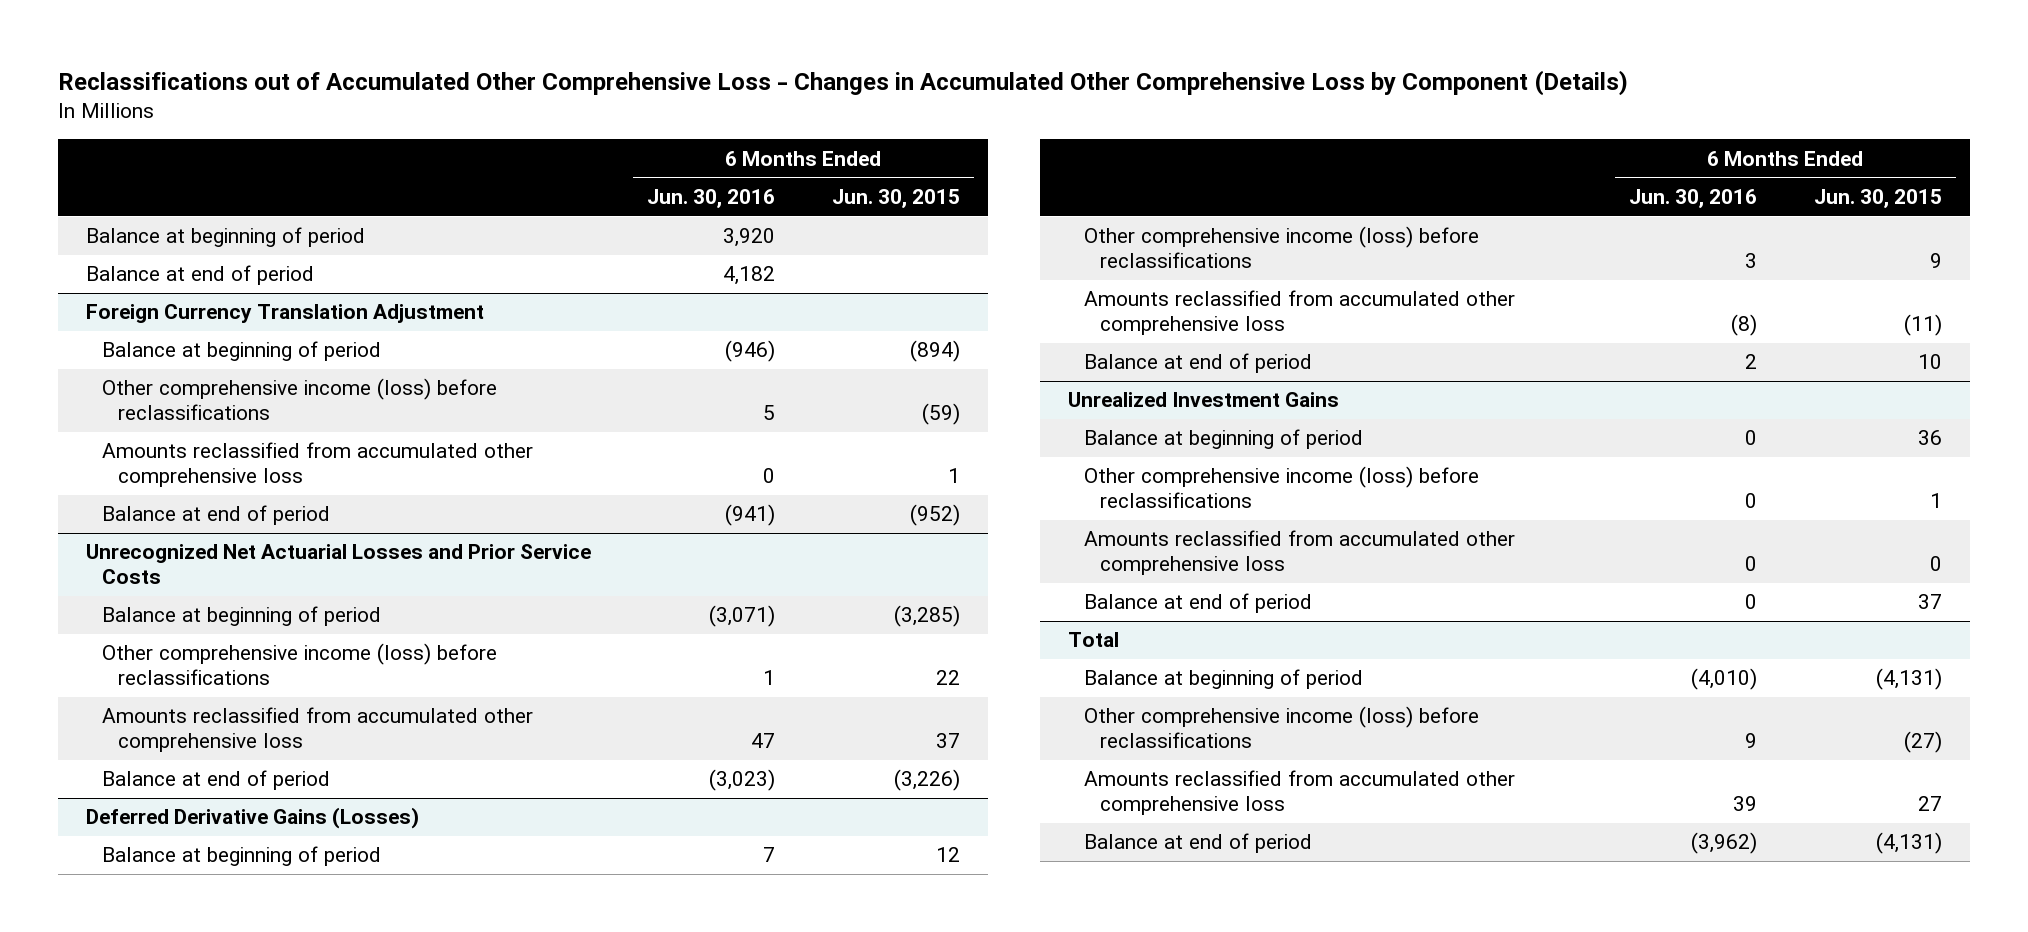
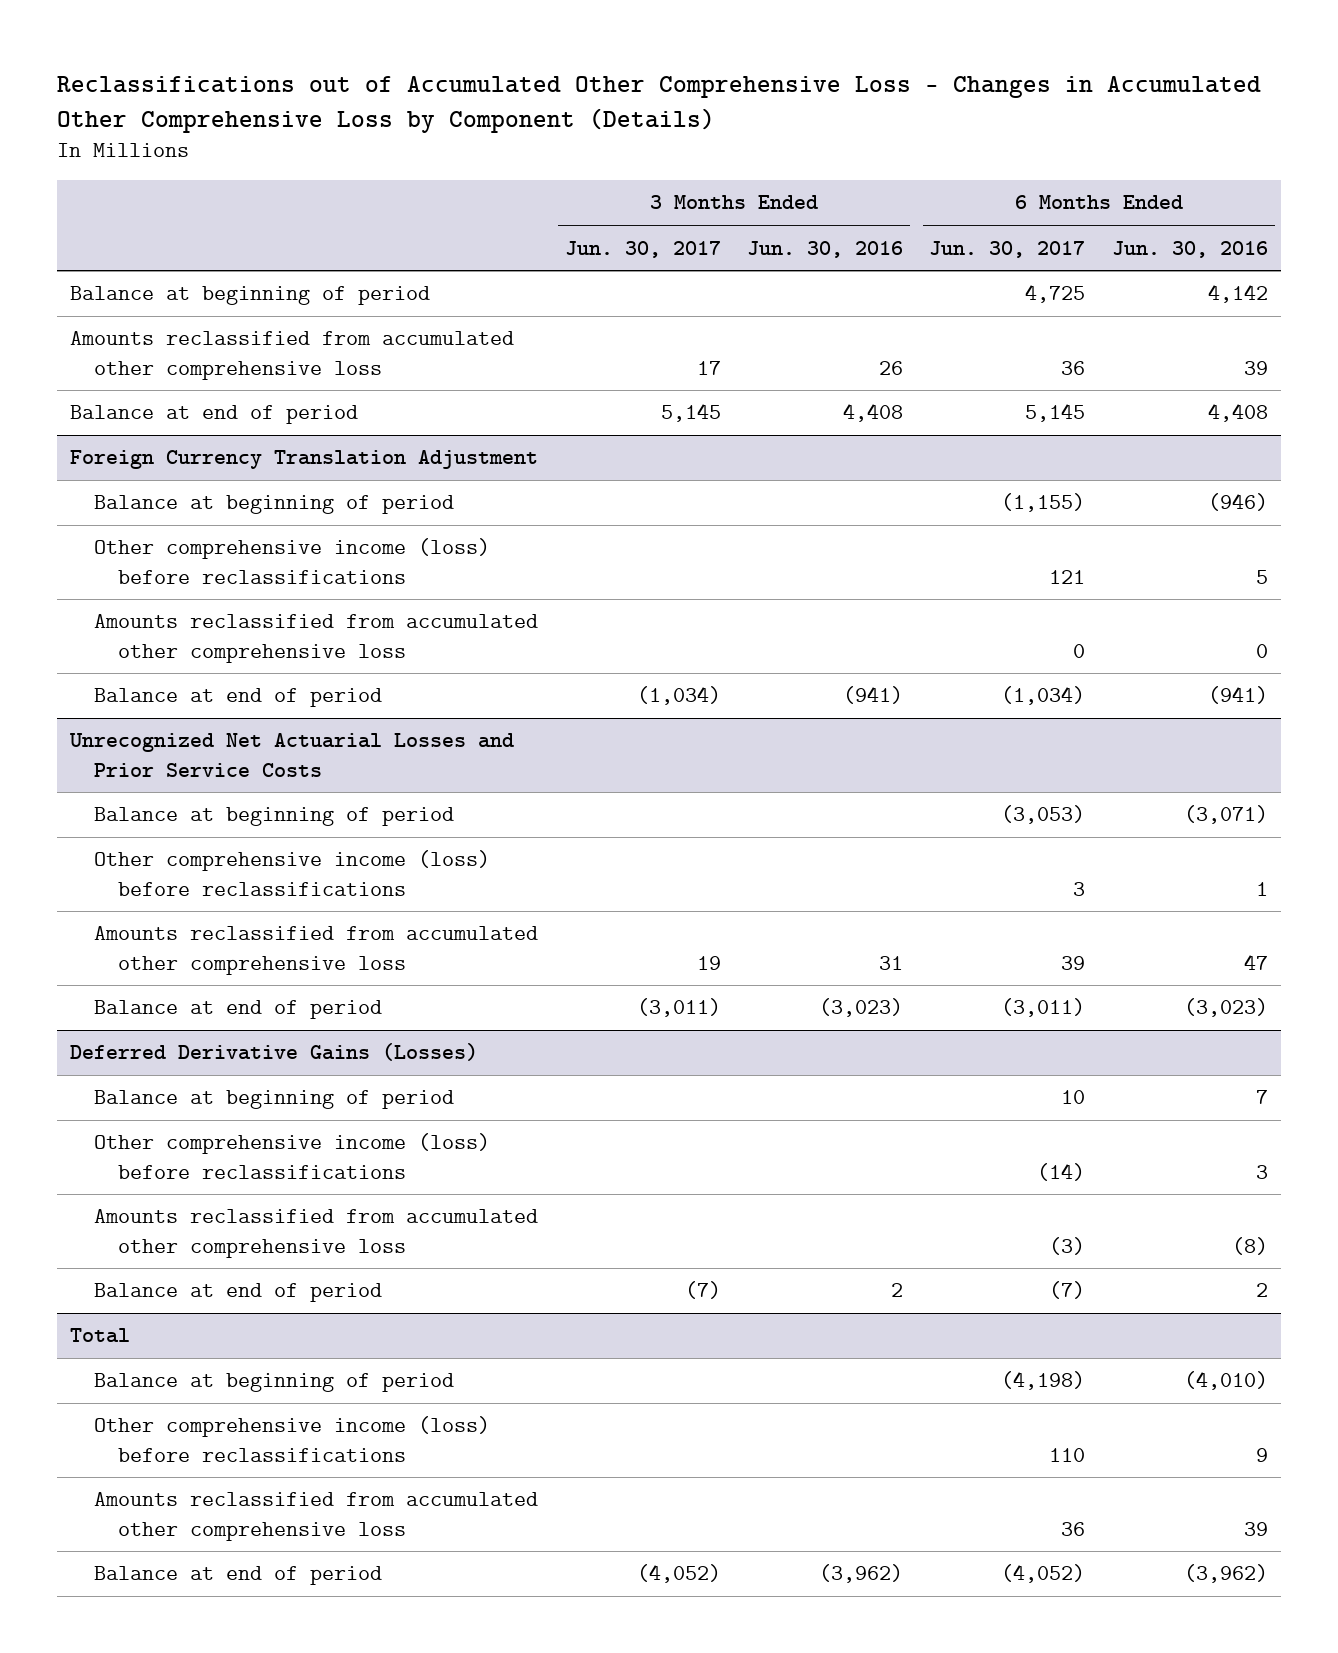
- | 6 Months Ended Jun. 30, 2016 | 6 Months Ended Jun. 30, 2015
+ | 3 Months Ended Jun. 30, 2017 | 3 Months Ended Jun. 30, 2016 | 6 Months Ended Jun. 30, 2017 | 6 Months Ended Jun. 30, 2016
- Balance at beginning of period | 3,920 |
- Balance at end of period | 4,182 |
+ Balance at beginning of period | | | 4,725 | 4,142
+ Amounts reclassified from accumulated other comprehensive loss | 17 | 26 | 36 | 39
+ Balance at end of period | 5,145 | 4,408 | 5,145 | 4,408
- Unrealized Investment Gains
- Balance at beginning of period | 0 | 36
- Other comprehensive income (loss) before reclassifications | 0 | 1
- Amounts reclassified from accumulated other comprehensive loss | 0 | 0
- Balance at end of period | 0 | 37

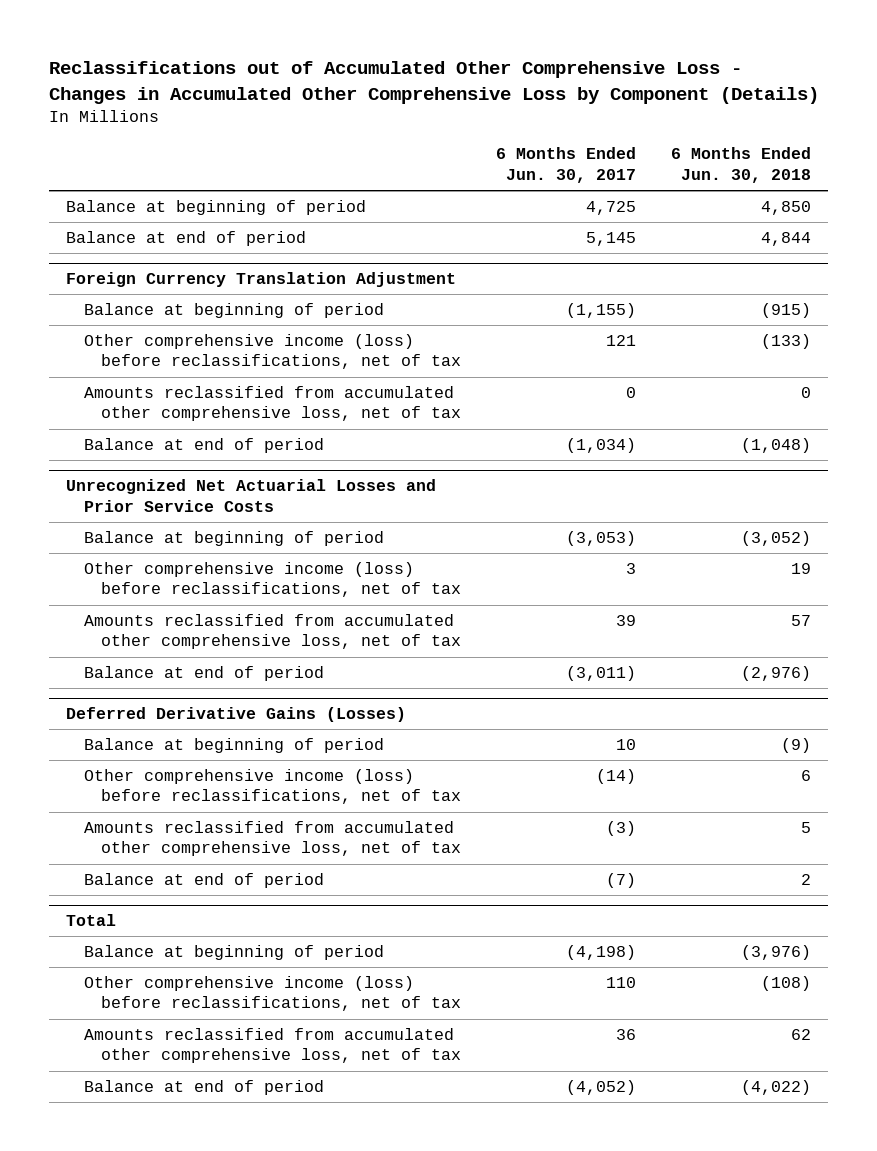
- | 3 Months Ended Jun. 30, 2017 | 3 Months Ended Jun. 30, 2016 | 6 Months Ended Jun. 30, 2017 | 6 Months Ended Jun. 30, 2016
+ | 6 Months Ended Jun. 30, 2017 | 6 Months Ended Jun. 30, 2018
- Amounts reclassified from accumulated other comprehensive loss | 17 | 26 | 36 | 39
@ Foreign Currency Translation Adjustment
- Other comprehensive income (loss) before reclassifications | | | 121 | 5
- Amounts reclassified from accumulated other comprehensive loss | | | 0 | 0
+ Other comprehensive income (loss) before reclassifications, net of tax | 121 | (133)
+ Amounts reclassified from accumulated other comprehensive loss, net of tax | 0 | 0
@ Unrecognized Net Actuarial Losses and Prior Service Costs
- Other comprehensive income (loss) before reclassifications | | | 3 | 1
- Amounts reclassified from accumulated other comprehensive loss | 19 | 31 | 39 | 47
+ Other comprehensive income (loss) before reclassifications, net of tax | 3 | 19
+ Amounts reclassified from accumulated other comprehensive loss, net of tax | 39 | 57
@ Deferred Derivative Gains (Losses)
- Other comprehensive income (loss) before reclassifications | | | (14) | 3
- Amounts reclassified from accumulated other comprehensive loss | | | (3) | (8)
+ Other comprehensive income (loss) before reclassifications, net of tax | (14) | 6
+ Amounts reclassified from accumulated other comprehensive loss, net of tax | (3) | 5
@ Total
- Other comprehensive income (loss) before reclassifications | | | 110 | 9
- Amounts reclassified from accumulated other comprehensive loss | | | 36 | 39
+ Other comprehensive income (loss) before reclassifications, net of tax | 110 | (108)
+ Amounts reclassified from accumulated other comprehensive loss, net of tax | 36 | 62

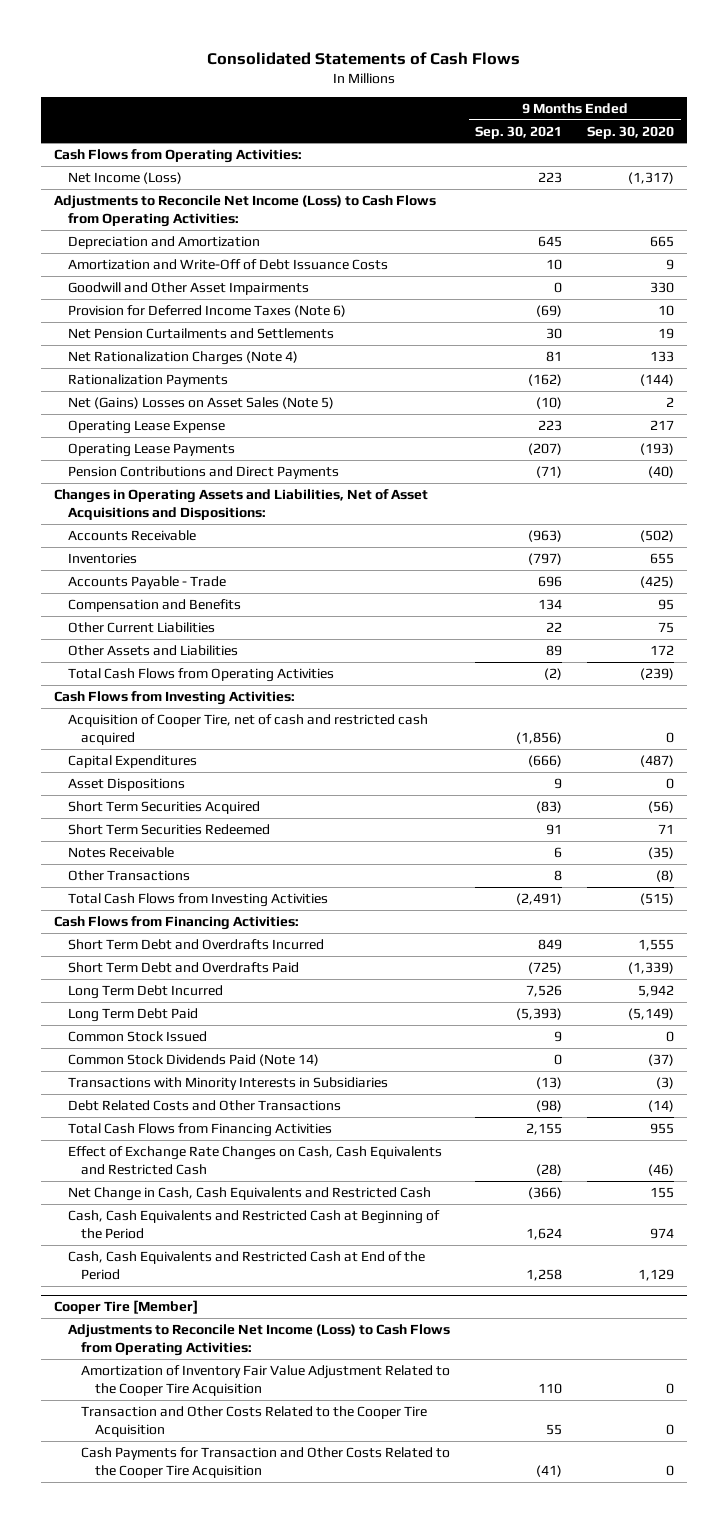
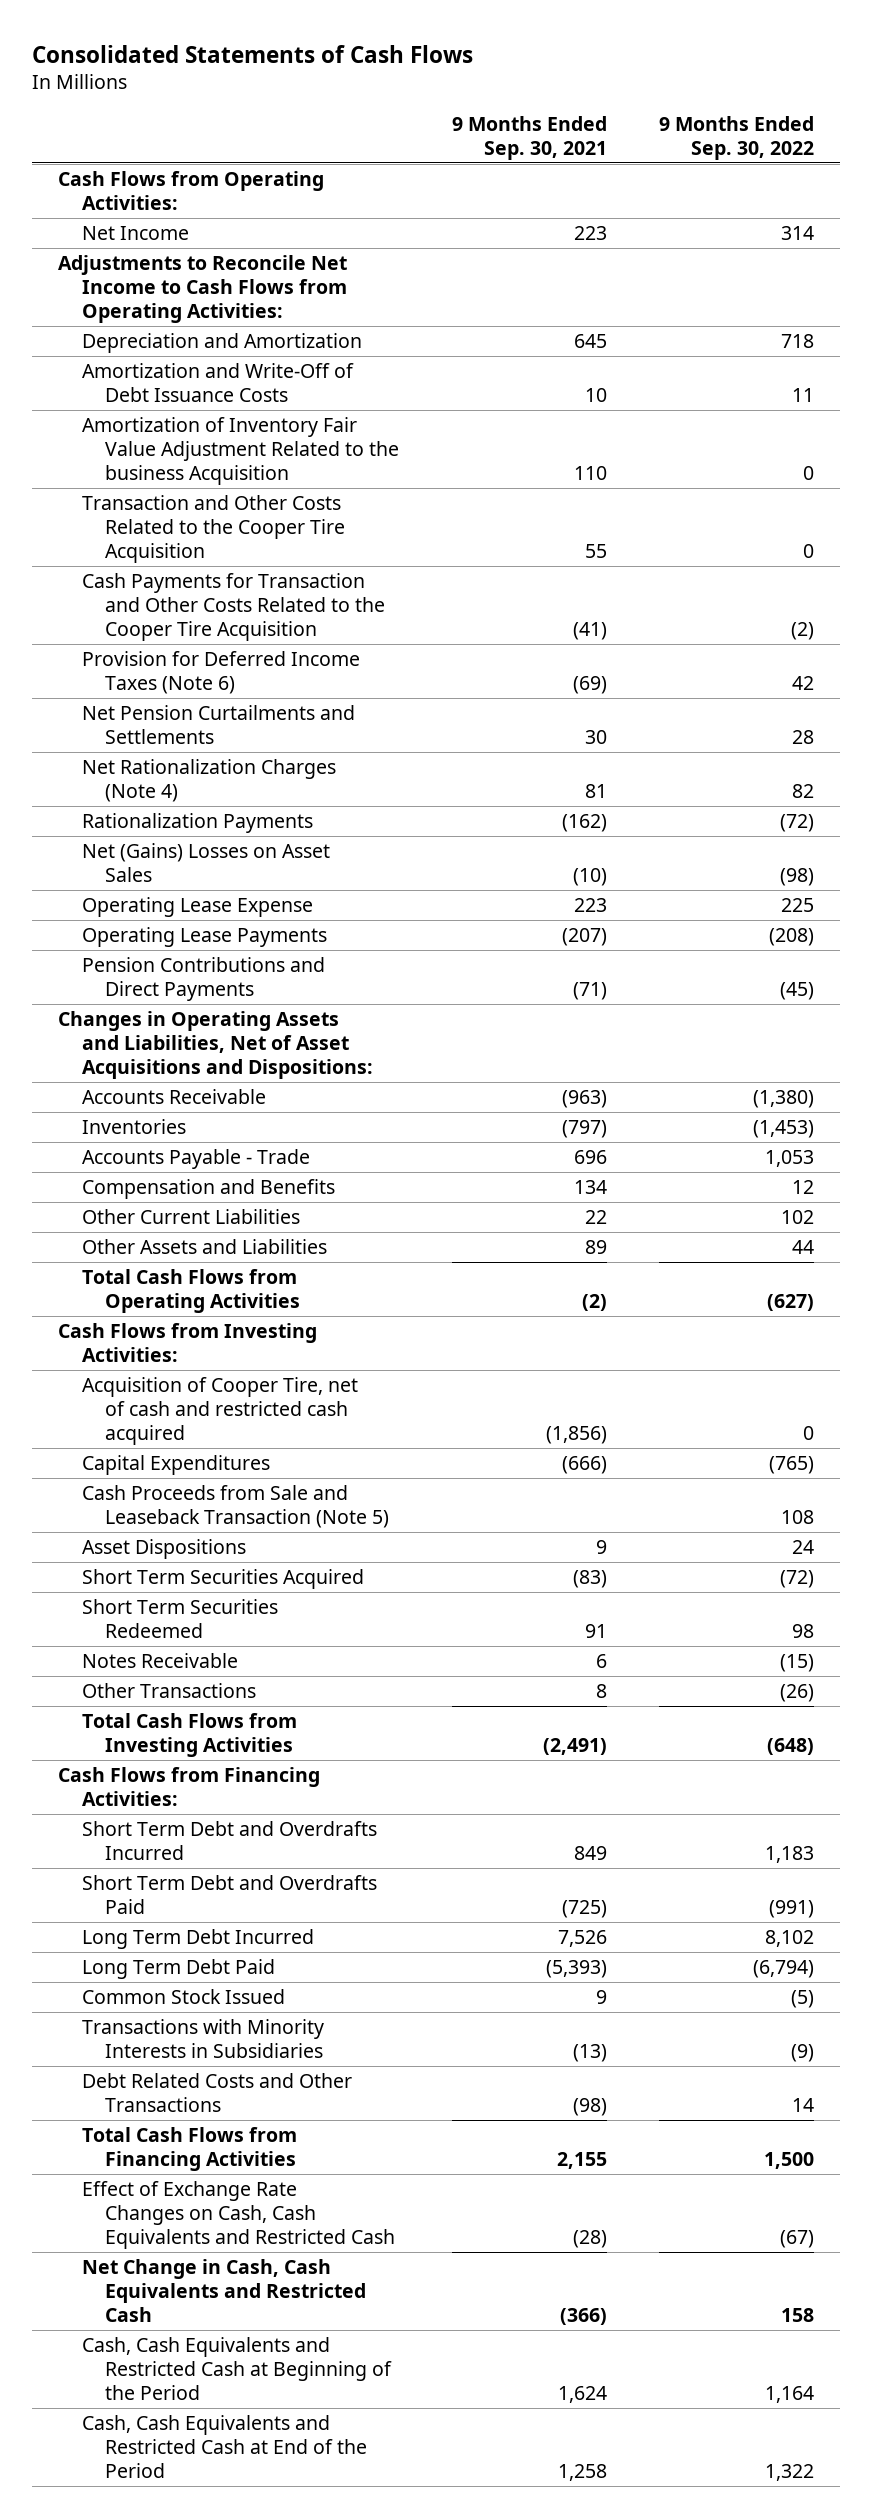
- | 9 Months Ended Sep. 30, 2021 | 9 Months Ended Sep. 30, 2020
+ | 9 Months Ended Sep. 30, 2021 | 9 Months Ended Sep. 30, 2022
- Net Income (Loss) | 223 | (1,317)
- Adjustments to Reconcile Net Income (Loss) to Cash Flows from Operating Activities:
+ Net Income | 223 | 314
+ Adjustments to Reconcile Net Income to Cash Flows from Operating Activities:
- Goodwill and Other Asset Impairments | 0 | 330
+ Amortization of Inventory Fair Value Adjustment Related to the business Acquisition | 110 | 0
+ Transaction and Other Costs Related to the Cooper Tire Acquisition | 55 | 0
+ Cash Payments for Transaction and Other Costs Related to the Cooper Tire Acquisition | (41) | (2)
- Net (Gains) Losses on Asset Sales (Note 5) | (10) | 2
+ Net (Gains) Losses on Asset Sales | (10) | (98)
+ Cash Proceeds from Sale and Leaseback Transaction (Note 5) | | 108
- Common Stock Dividends Paid (Note 14) | 0 | (37)
- Cooper Tire [Member]
- Adjustments to Reconcile Net Income (Loss) to Cash Flows from Operating Activities:
- Amortization of Inventory Fair Value Adjustment Related to the Cooper Tire Acquisition | 110 | 0
- Transaction and Other Costs Related to the Cooper Tire Acquisition | 55 | 0
- Cash Payments for Transaction and Other Costs Related to the Cooper Tire Acquisition | (41) | 0

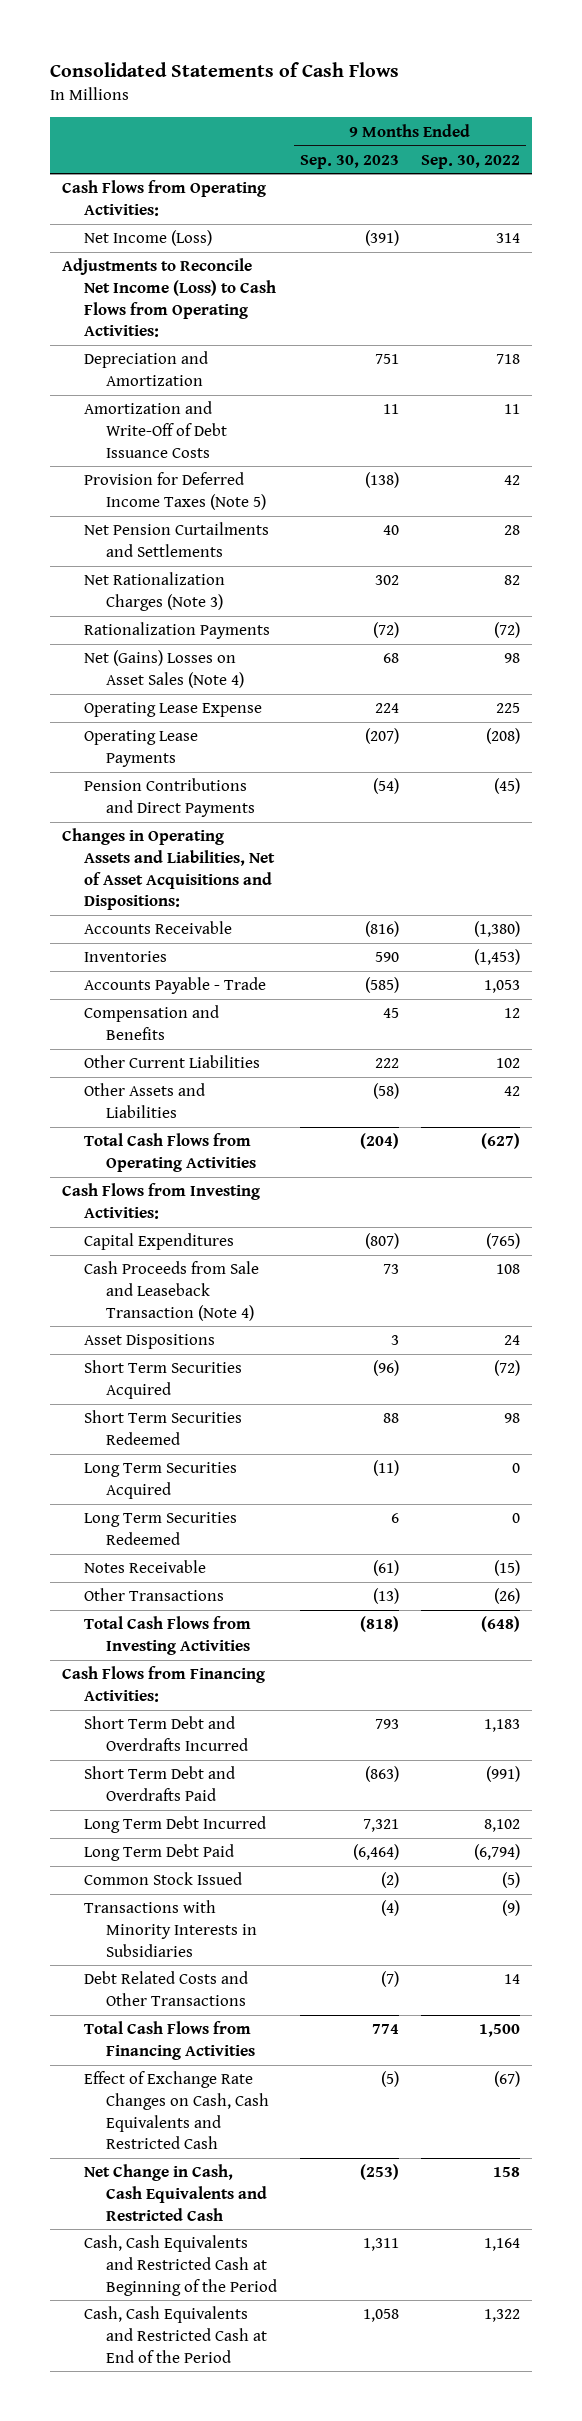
- | 9 Months Ended Sep. 30, 2021 | 9 Months Ended Sep. 30, 2022
+ | 9 Months Ended Sep. 30, 2023 | 9 Months Ended Sep. 30, 2022
- Net Income | 223 | 314
- Adjustments to Reconcile Net Income to Cash Flows from Operating Activities:
+ Net Income (Loss) | (391) | 314
+ Adjustments to Reconcile Net Income (Loss) to Cash Flows from Operating Activities:
- Amortization of Inventory Fair Value Adjustment Related to the business Acquisition | 110 | 0
- Transaction and Other Costs Related to the Cooper Tire Acquisition | 55 | 0
- Cash Payments for Transaction and Other Costs Related to the Cooper Tire Acquisition | (41) | (2)
- Provision for Deferred Income Taxes (Note 6) | (69) | 42
+ Provision for Deferred Income Taxes (Note 5) | (138) | 42
- Net Rationalization Charges (Note 4) | 81 | 82
+ Net Rationalization Charges (Note 3) | 302 | 82
- Net (Gains) Losses on Asset Sales | (10) | (98)
+ Net (Gains) Losses on Asset Sales (Note 4) | 68 | 98
- Other Assets and Liabilities | 89 | 44
+ Other Assets and Liabilities | (58) | 42
- Acquisition of Cooper Tire, net of cash and restricted cash acquired | (1,856) | 0
- Cash Proceeds from Sale and Leaseback Transaction (Note 5) | | 108
+ Cash Proceeds from Sale and Leaseback Transaction (Note 4) | 73 | 108
+ Long Term Securities Acquired | (11) | 0
+ Long Term Securities Redeemed | 6 | 0

